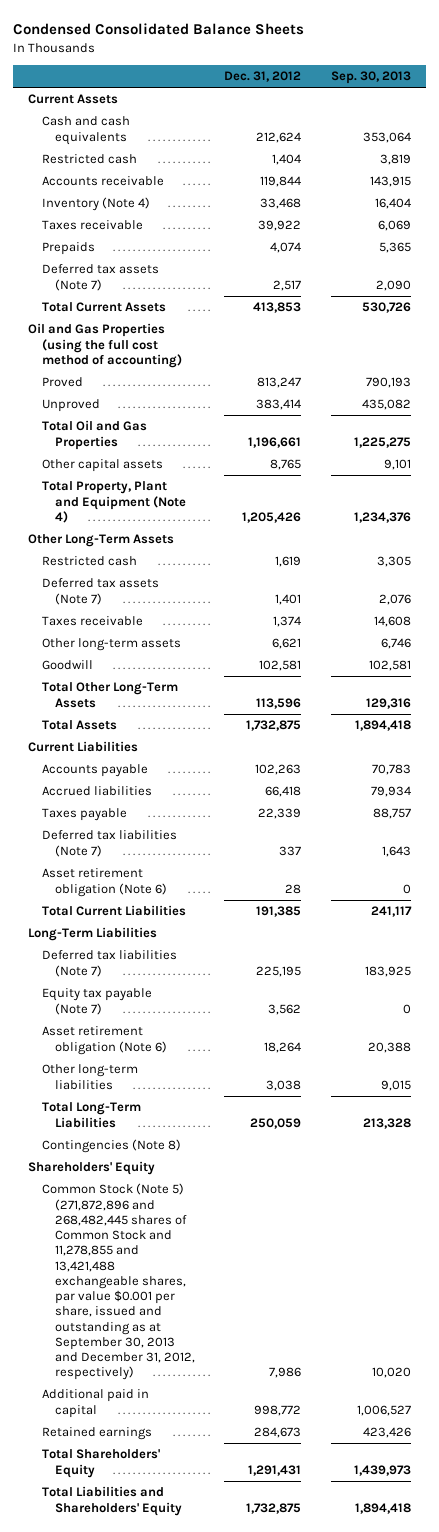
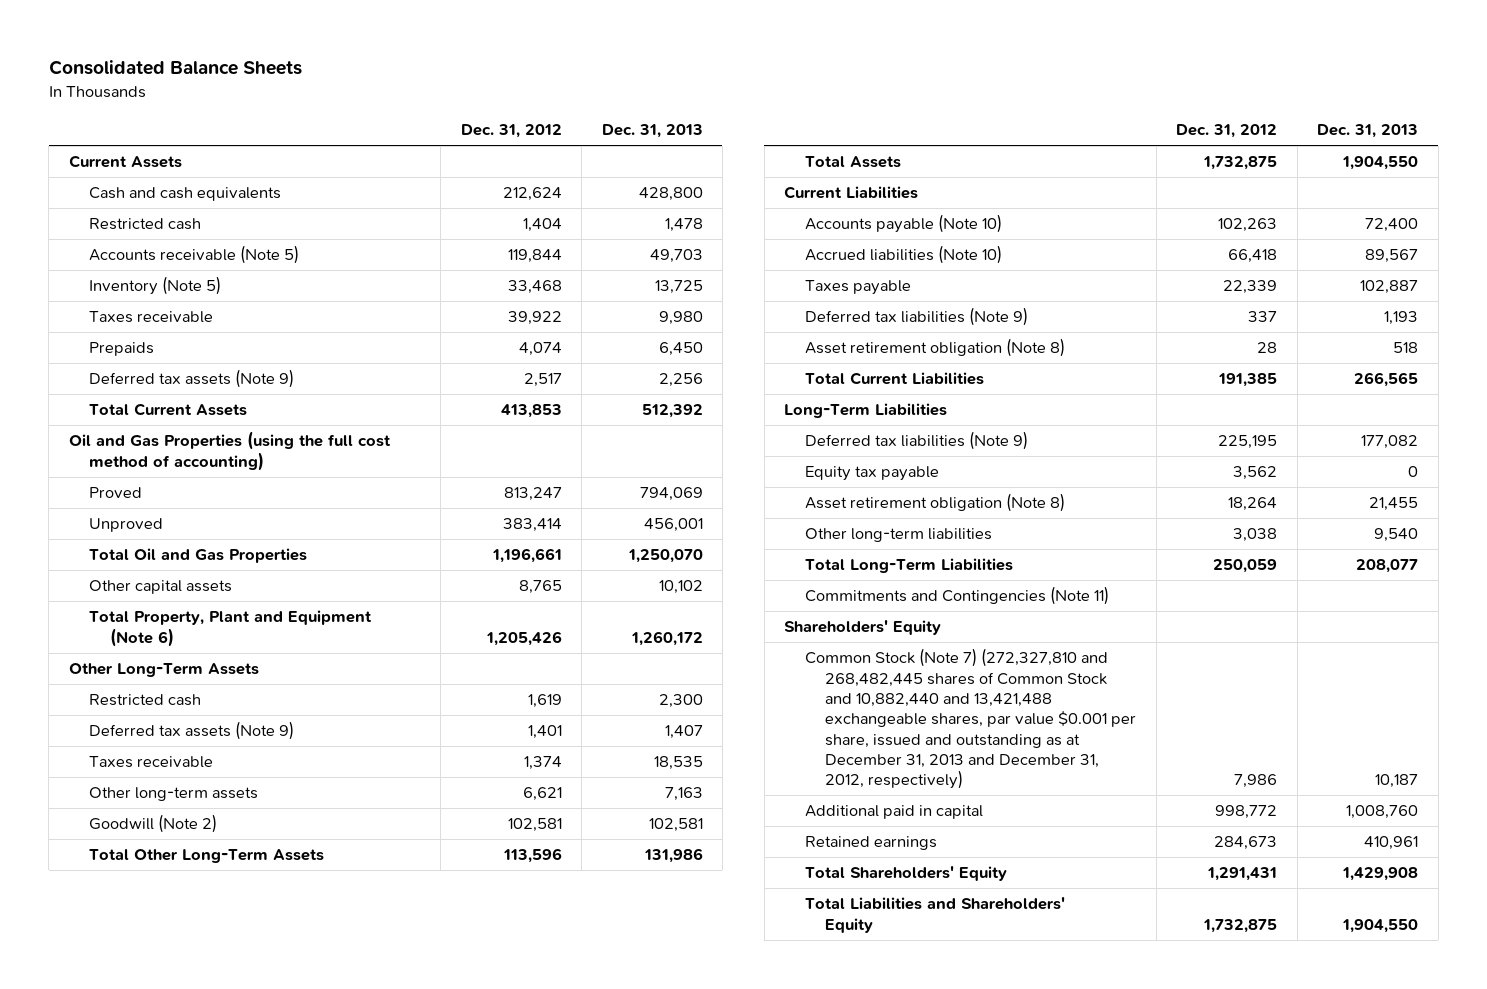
- Condensed Consolidated Balance Sheets
+ Consolidated Balance Sheets
- | Dec. 31, 2012 | Sep. 30, 2013
+ | Dec. 31, 2012 | Dec. 31, 2013
- Accounts receivable | 119,844 | 143,915
- Inventory (Note 4) | 33,468 | 16,404
+ Accounts receivable (Note 5) | 119,844 | 49,703
+ Inventory (Note 5) | 33,468 | 13,725
- Deferred tax assets (Note 7) | 2,517 | 2,090
+ Deferred tax assets (Note 9) | 2,517 | 2,256
- Total Property, Plant and Equipment (Note 4) | 1,205,426 | 1,234,376
+ Total Property, Plant and Equipment (Note 6) | 1,205,426 | 1,260,172
- Deferred tax assets (Note 7) | 1,401 | 2,076
+ Deferred tax assets (Note 9) | 1,401 | 1,407
- Goodwill | 102,581 | 102,581
+ Goodwill (Note 2) | 102,581 | 102,581
- Accounts payable | 102,263 | 70,783
- Accrued liabilities | 66,418 | 79,934
+ Accounts payable (Note 10) | 102,263 | 72,400
+ Accrued liabilities (Note 10) | 66,418 | 89,567
- Deferred tax liabilities (Note 7) | 337 | 1,643
- Asset retirement obligation (Note 6) | 28 | 0
+ Deferred tax liabilities (Note 9) | 337 | 1,193
+ Asset retirement obligation (Note 8) | 28 | 518
- Deferred tax liabilities (Note 7) | 225,195 | 183,925
- Equity tax payable (Note 7) | 3,562 | 0
- Asset retirement obligation (Note 6) | 18,264 | 20,388
+ Deferred tax liabilities (Note 9) | 225,195 | 177,082
+ Equity tax payable | 3,562 | 0
+ Asset retirement obligation (Note 8) | 18,264 | 21,455
- Contingencies (Note 8)
+ Commitments and Contingencies (Note 11)
- Common Stock (Note 5) (271,872,896 and 268,482,445 shares of Common Stock and 11,278,855 and 13,421,488 exchangeable shares, par value $0.001 per share, issued and outstanding as at September 30, 2013 and December 31, 2012, respectively) | 7,986 | 10,020
+ Common Stock (Note 7) (272,327,810 and 268,482,445 shares of Common Stock and 10,882,440 and 13,421,488 exchangeable shares, par value $0.001 per share, issued and outstanding as at December 31, 2013 and December 31, 2012, respectively) | 7,986 | 10,187

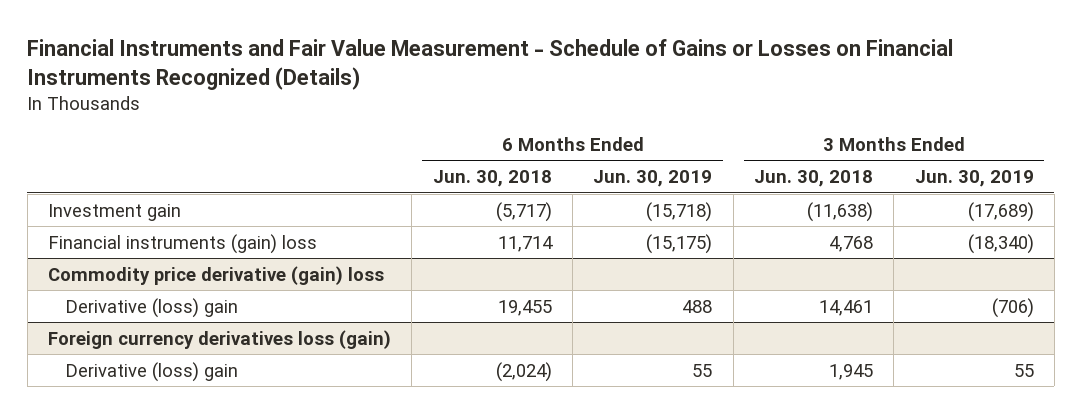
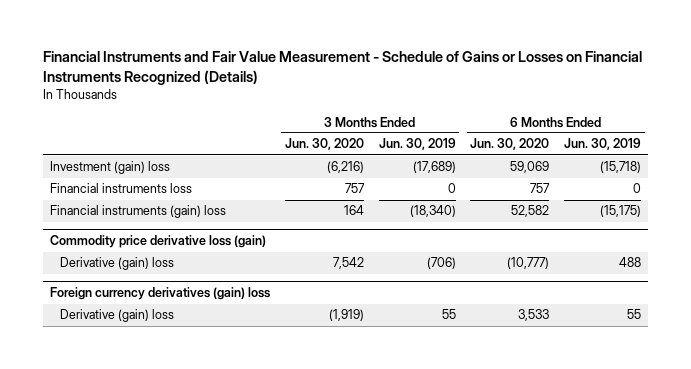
- | 6 Months Ended Jun. 30, 2018 | 6 Months Ended Jun. 30, 2019 | 3 Months Ended Jun. 30, 2018 | 3 Months Ended Jun. 30, 2019
+ | 3 Months Ended Jun. 30, 2020 | 3 Months Ended Jun. 30, 2019 | 6 Months Ended Jun. 30, 2020 | 6 Months Ended Jun. 30, 2019
- Investment gain | (5,717) | (15,718) | (11,638) | (17,689)
+ Investment (gain) loss | (6,216) | (17,689) | 59,069 | (15,718)
+ Financial instruments loss | 757 | 0 | 757 | 0
- Commodity price derivative (gain) loss
- Derivative (loss) gain | 19,455 | 488 | 14,461 | (706)
- Foreign currency derivatives loss (gain)
- Derivative (loss) gain | (2,024) | 55 | 1,945 | 55
+ Commodity price derivative loss (gain)
+ Derivative (gain) loss | 7,542 | (706) | (10,777) | 488
+ Foreign currency derivatives (gain) loss
+ Derivative (gain) loss | (1,919) | 55 | 3,533 | 55

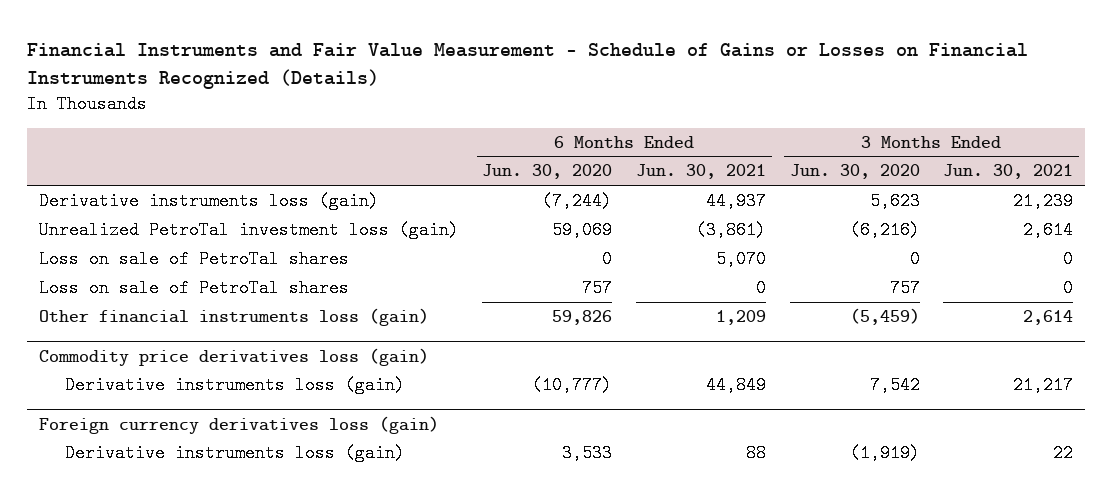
- | 3 Months Ended Jun. 30, 2020 | 3 Months Ended Jun. 30, 2019 | 6 Months Ended Jun. 30, 2020 | 6 Months Ended Jun. 30, 2019
+ | 6 Months Ended Jun. 30, 2020 | 6 Months Ended Jun. 30, 2021 | 3 Months Ended Jun. 30, 2020 | 3 Months Ended Jun. 30, 2021
- Investment (gain) loss | (6,216) | (17,689) | 59,069 | (15,718)
- Financial instruments loss | 757 | 0 | 757 | 0
- Financial instruments (gain) loss | 164 | (18,340) | 52,582 | (15,175)
- Commodity price derivative loss (gain)
- Derivative (gain) loss | 7,542 | (706) | (10,777) | 488
- Foreign currency derivatives (gain) loss
- Derivative (gain) loss | (1,919) | 55 | 3,533 | 55
+ Derivative instruments loss (gain) | (7,244) | 44,937 | 5,623 | 21,239
+ Unrealized PetroTal investment loss (gain) | 59,069 | (3,861) | (6,216) | 2,614
+ Loss on sale of PetroTal shares | 0 | 5,070 | 0 | 0
+ Loss on sale of PetroTal shares | 757 | 0 | 757 | 0
+ Other financial instruments loss (gain) | 59,826 | 1,209 | (5,459) | 2,614
+ Commodity price derivatives loss (gain)
+ Derivative instruments loss (gain) | (10,777) | 44,849 | 7,542 | 21,217
+ Foreign currency derivatives loss (gain)
+ Derivative instruments loss (gain) | 3,533 | 88 | (1,919) | 22

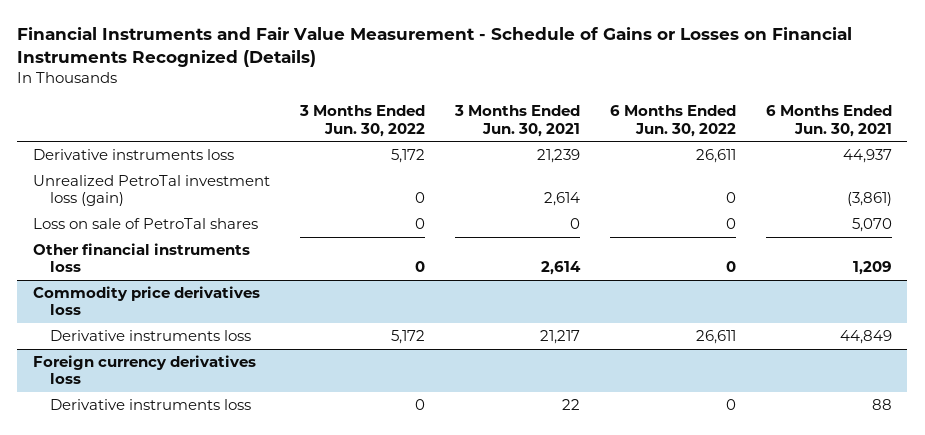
- | 6 Months Ended Jun. 30, 2020 | 6 Months Ended Jun. 30, 2021 | 3 Months Ended Jun. 30, 2020 | 3 Months Ended Jun. 30, 2021
+ | 3 Months Ended Jun. 30, 2022 | 3 Months Ended Jun. 30, 2021 | 6 Months Ended Jun. 30, 2022 | 6 Months Ended Jun. 30, 2021
- Derivative instruments loss (gain) | (7,244) | 44,937 | 5,623 | 21,239
+ Derivative instruments loss | 5,172 | 21,239 | 26,611 | 44,937
- Loss on sale of PetroTal shares | 757 | 0 | 757 | 0
- Other financial instruments loss (gain) | 59,826 | 1,209 | (5,459) | 2,614
- Commodity price derivatives loss (gain)
- Derivative instruments loss (gain) | (10,777) | 44,849 | 7,542 | 21,217
- Foreign currency derivatives loss (gain)
- Derivative instruments loss (gain) | 3,533 | 88 | (1,919) | 22
+ Other financial instruments loss | 0 | 2,614 | 0 | 1,209
+ Commodity price derivatives loss
+ Derivative instruments loss | 5,172 | 21,217 | 26,611 | 44,849
+ Foreign currency derivatives loss
+ Derivative instruments loss | 0 | 22 | 0 | 88

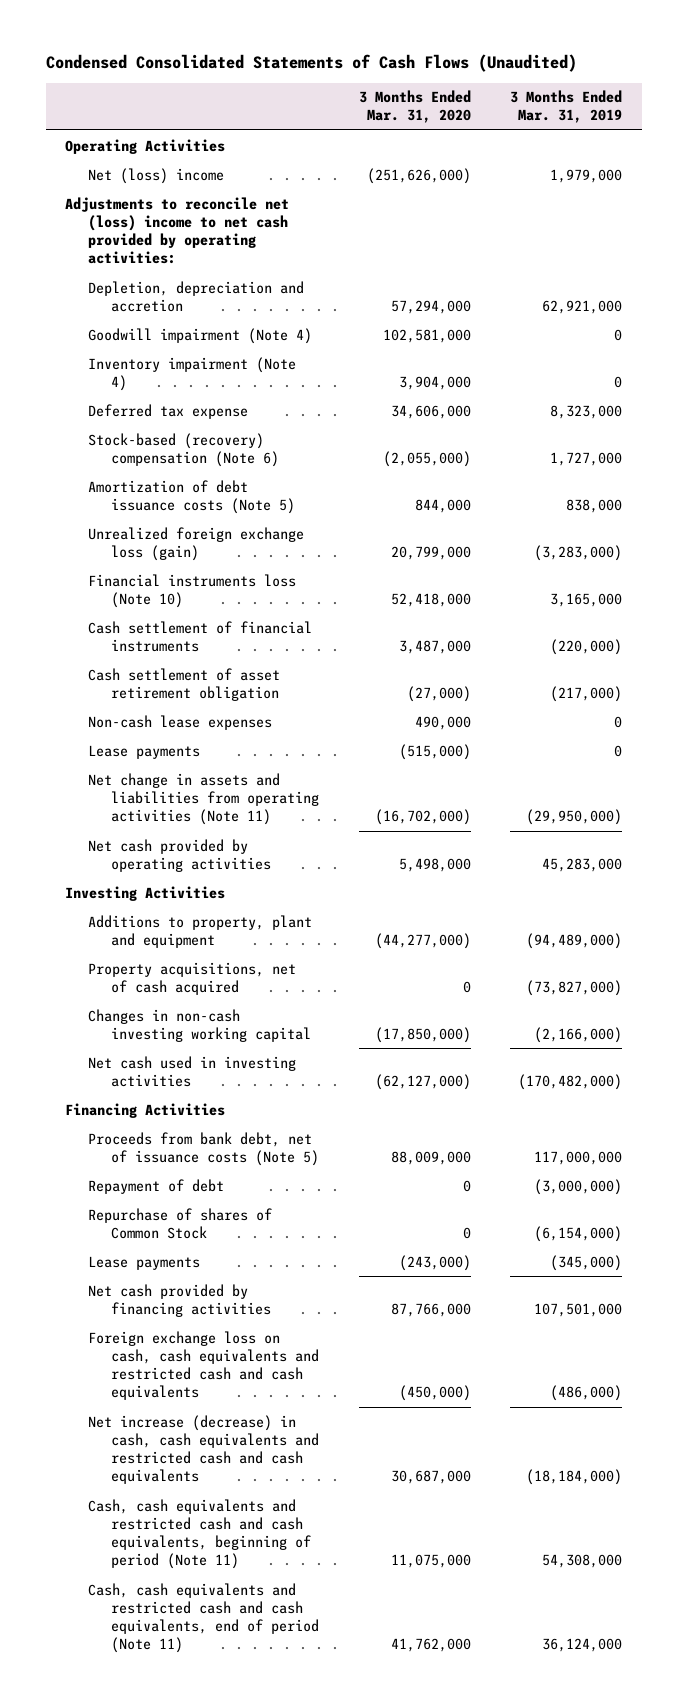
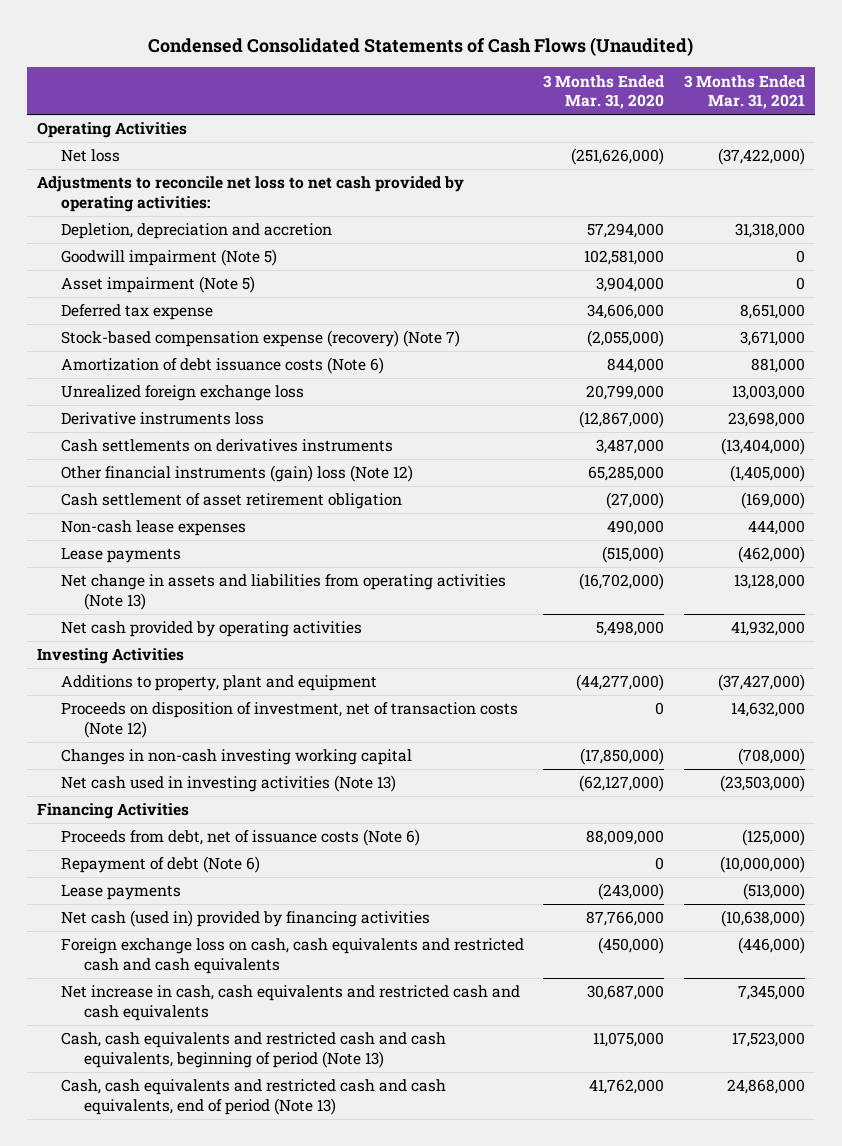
- | 3 Months Ended Mar. 31, 2020 | 3 Months Ended Mar. 31, 2019
+ | 3 Months Ended Mar. 31, 2020 | 3 Months Ended Mar. 31, 2021
- Net (loss) income | (251,626,000) | 1,979,000
- Adjustments to reconcile net (loss) income to net cash provided by operating activities:
+ Net loss | (251,626,000) | (37,422,000)
+ Adjustments to reconcile net loss to net cash provided by operating activities:
- Goodwill impairment (Note 4) | 102,581,000 | 0
- Inventory impairment (Note 4) | 3,904,000 | 0
+ Goodwill impairment (Note 5) | 102,581,000 | 0
+ Asset impairment (Note 5) | 3,904,000 | 0
- Stock-based (recovery) compensation (Note 6) | (2,055,000) | 1,727,000
- Amortization of debt issuance costs (Note 5) | 844,000 | 838,000
- Unrealized foreign exchange loss (gain) | 20,799,000 | (3,283,000)
- Financial instruments loss (Note 10) | 52,418,000 | 3,165,000
- Cash settlement of financial instruments | 3,487,000 | (220,000)
+ Stock-based compensation expense (recovery) (Note 7) | (2,055,000) | 3,671,000
+ Amortization of debt issuance costs (Note 6) | 844,000 | 881,000
+ Unrealized foreign exchange loss | 20,799,000 | 13,003,000
+ Derivative instruments loss | (12,867,000) | 23,698,000
+ Cash settlements on derivatives instruments | 3,487,000 | (13,404,000)
+ Other financial instruments (gain) loss (Note 12) | 65,285,000 | (1,405,000)
- Net change in assets and liabilities from operating activities (Note 11) | (16,702,000) | (29,950,000)
+ Net change in assets and liabilities from operating activities (Note 13) | (16,702,000) | 13,128,000
- Property acquisitions, net of cash acquired | 0 | (73,827,000)
+ Proceeds on disposition of investment, net of transaction costs (Note 12) | 0 | 14,632,000
- Net cash used in investing activities | (62,127,000) | (170,482,000)
+ Net cash used in investing activities (Note 13) | (62,127,000) | (23,503,000)
- Proceeds from bank debt, net of issuance costs (Note 5) | 88,009,000 | 117,000,000
- Repayment of debt | 0 | (3,000,000)
- Repurchase of shares of Common Stock | 0 | (6,154,000)
+ Proceeds from debt, net of issuance costs (Note 6) | 88,009,000 | (125,000)
+ Repayment of debt (Note 6) | 0 | (10,000,000)
- Net cash provided by financing activities | 87,766,000 | 107,501,000
+ Net cash (used in) provided by financing activities | 87,766,000 | (10,638,000)
- Net increase (decrease) in cash, cash equivalents and restricted cash and cash equivalents | 30,687,000 | (18,184,000)
- Cash, cash equivalents and restricted cash and cash equivalents, beginning of period (Note 11) | 11,075,000 | 54,308,000
- Cash, cash equivalents and restricted cash and cash equivalents, end of period (Note 11) | 41,762,000 | 36,124,000
+ Net increase in cash, cash equivalents and restricted cash and cash equivalents | 30,687,000 | 7,345,000
+ Cash, cash equivalents and restricted cash and cash equivalents, beginning of period (Note 13) | 11,075,000 | 17,523,000
+ Cash, cash equivalents and restricted cash and cash equivalents, end of period (Note 13) | 41,762,000 | 24,868,000

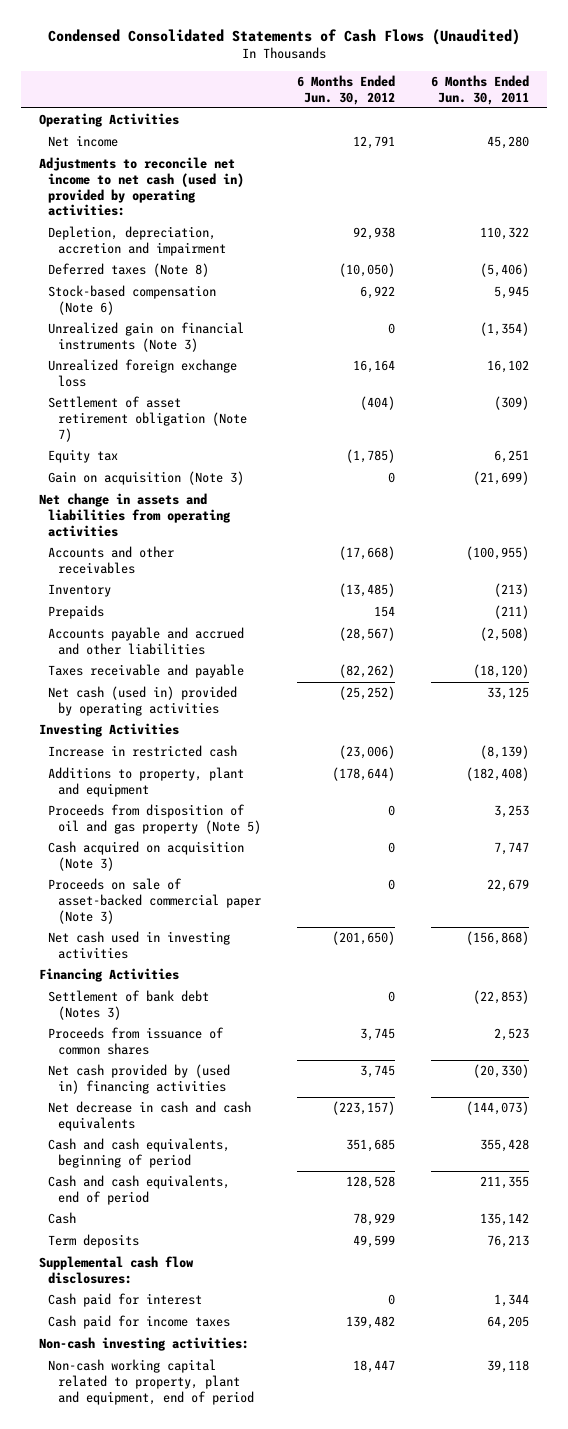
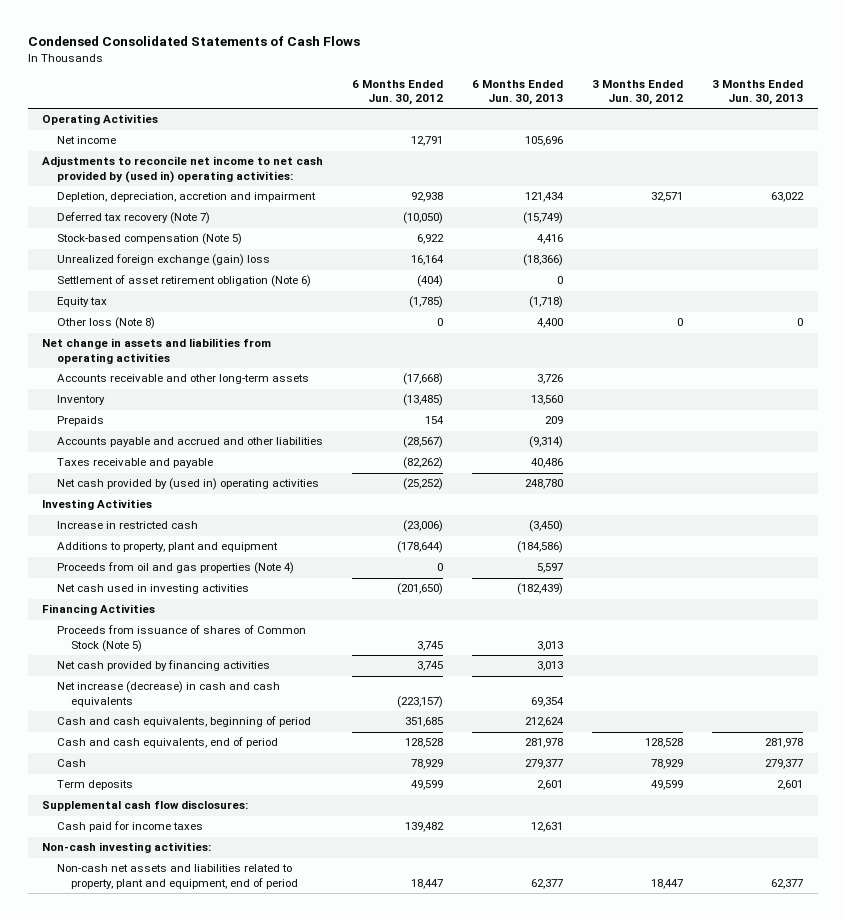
- Condensed Consolidated Statements of Cash Flows (Unaudited)
+ Condensed Consolidated Statements of Cash Flows
- | 6 Months Ended Jun. 30, 2012 | 6 Months Ended Jun. 30, 2011
+ | 6 Months Ended Jun. 30, 2012 | 6 Months Ended Jun. 30, 2013 | 3 Months Ended Jun. 30, 2012 | 3 Months Ended Jun. 30, 2013
- Adjustments to reconcile net income to net cash (used in) provided by operating activities:
+ Adjustments to reconcile net income to net cash provided by (used in) operating activities:
- Deferred taxes (Note 8) | (10,050) | (5,406)
- Stock-based compensation (Note 6) | 6,922 | 5,945
- Unrealized gain on financial instruments (Note 3) | 0 | (1,354)
- Unrealized foreign exchange loss | 16,164 | 16,102
- Settlement of asset retirement obligation (Note 7) | (404) | (309)
+ Deferred tax recovery (Note 7) | (10,050) | (15,749) | |
+ Stock-based compensation (Note 5) | 6,922 | 4,416 | |
+ Unrealized foreign exchange (gain) loss | 16,164 | (18,366) | |
+ Settlement of asset retirement obligation (Note 6) | (404) | 0 | |
- Gain on acquisition (Note 3) | 0 | (21,699)
+ Other loss (Note 8) | 0 | 4,400 | 0 | 0
- Accounts and other receivables | (17,668) | (100,955)
+ Accounts receivable and other long-term assets | (17,668) | 3,726 | |
- Net cash (used in) provided by operating activities | (25,252) | 33,125
+ Net cash provided by (used in) operating activities | (25,252) | 248,780 | |
- Proceeds from disposition of oil and gas property (Note 5) | 0 | 3,253
- Cash acquired on acquisition (Note 3) | 0 | 7,747
- Proceeds on sale of asset-backed commercial paper (Note 3) | 0 | 22,679
+ Proceeds from oil and gas properties (Note 4) | 0 | 5,597 | |
- Settlement of bank debt (Notes 3) | 0 | (22,853)
- Proceeds from issuance of common shares | 3,745 | 2,523
- Net cash provided by (used in) financing activities | 3,745 | (20,330)
- Net decrease in cash and cash equivalents | (223,157) | (144,073)
+ Proceeds from issuance of shares of Common Stock (Note 5) | 3,745 | 3,013 | |
+ Net cash provided by financing activities | 3,745 | 3,013 | |
+ Net increase (decrease) in cash and cash equivalents | (223,157) | 69,354 | |
- Cash paid for interest | 0 | 1,344
- Non-cash working capital related to property, plant and equipment, end of period | 18,447 | 39,118
+ Non-cash net assets and liabilities related to property, plant and equipment, end of period | 18,447 | 62,377 | 18,447 | 62,377

